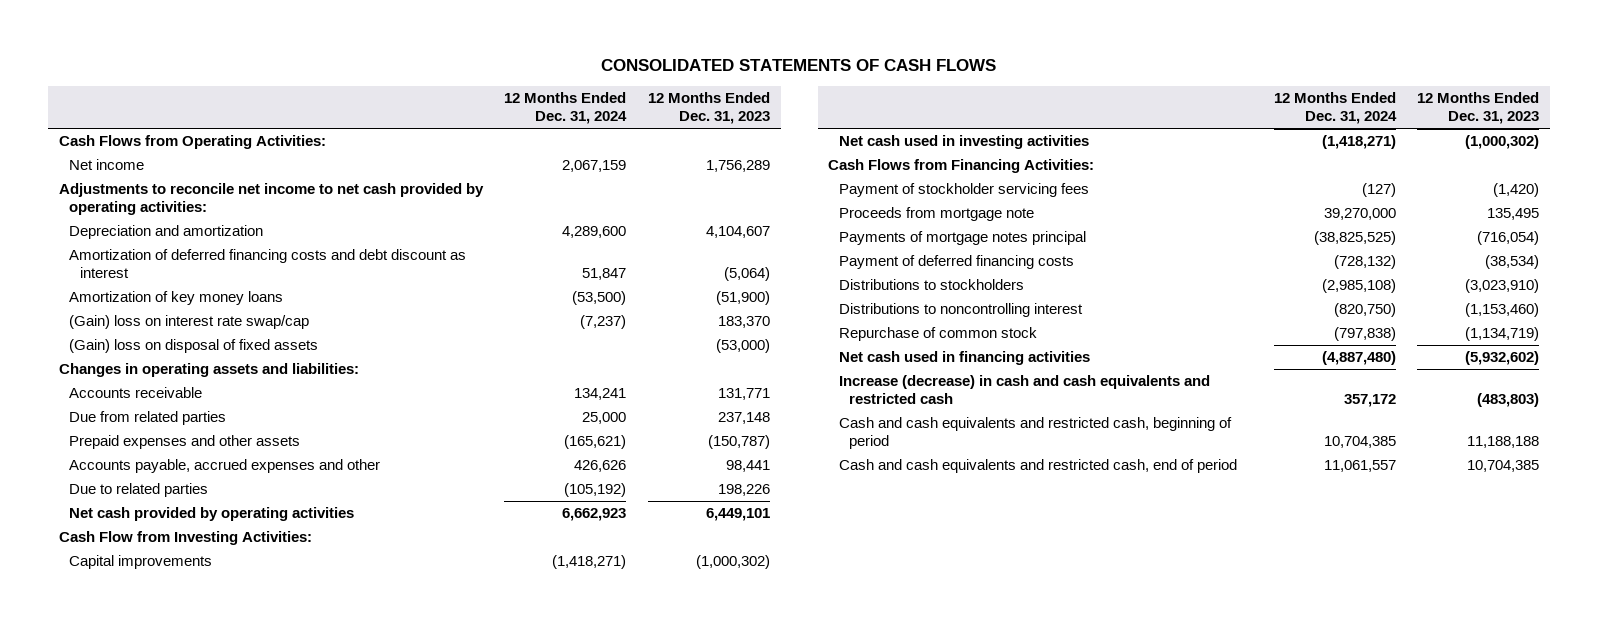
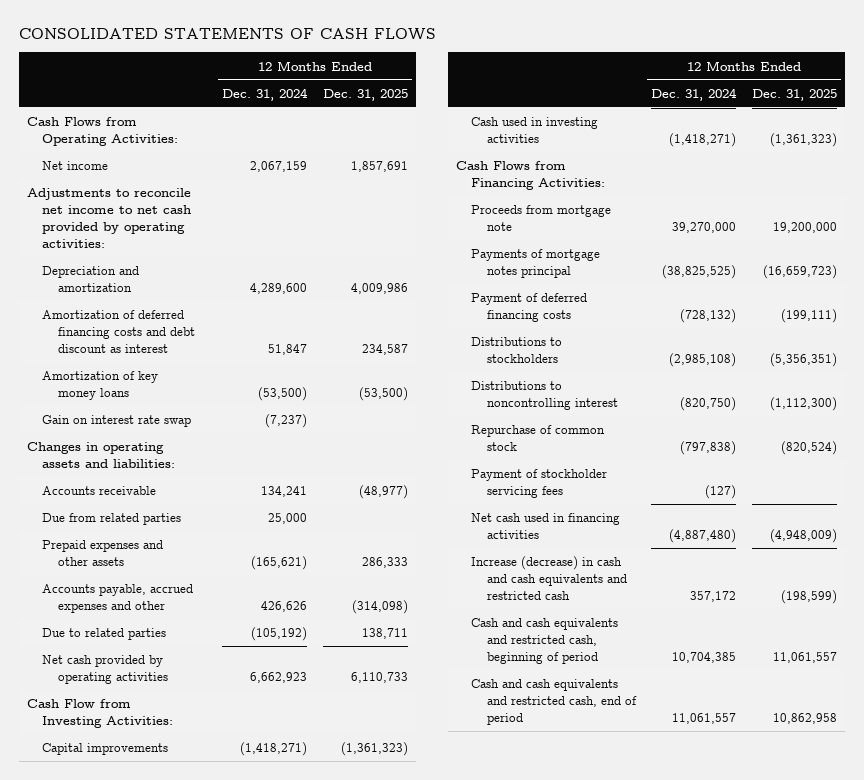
- | 12 Months Ended Dec. 31, 2024 | 12 Months Ended Dec. 31, 2023
+ | 12 Months Ended Dec. 31, 2024 | 12 Months Ended Dec. 31, 2025
- (Gain) loss on interest rate swap/cap | (7,237) | 183,370
- (Gain) loss on disposal of fixed assets | | (53,000)
+ Gain on interest rate swap | (7,237) |
- Net cash used in investing activities | (1,418,271) | (1,000,302)
+ Cash used in investing activities | (1,418,271) | (1,361,323)
moved down: Payment of stockholder servicing fees | (127) |

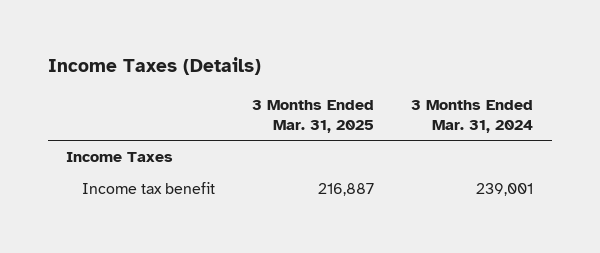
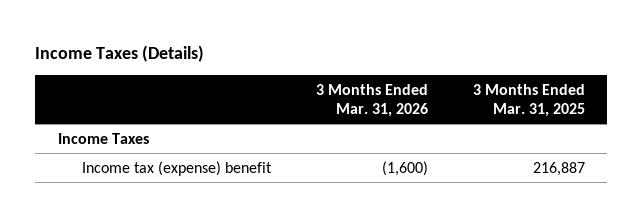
- | 3 Months Ended Mar. 31, 2025 | 3 Months Ended Mar. 31, 2024
+ | 3 Months Ended Mar. 31, 2026 | 3 Months Ended Mar. 31, 2025
- Income tax benefit | 216,887 | 239,001
+ Income tax (expense) benefit | (1,600) | 216,887

